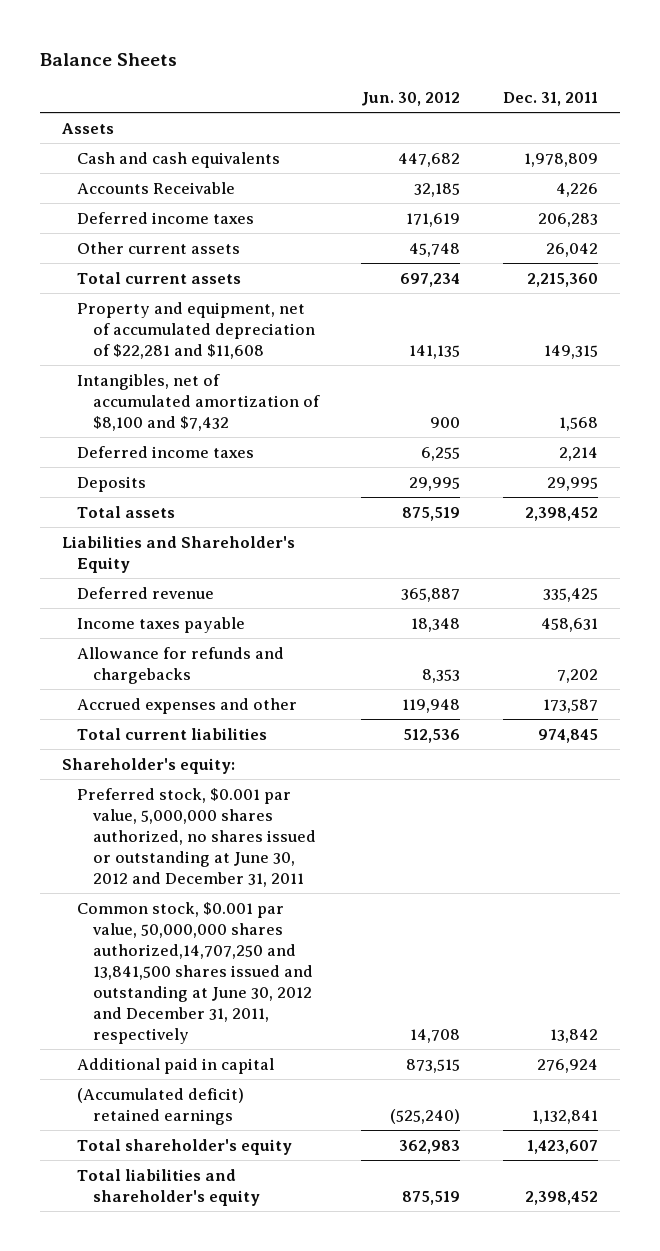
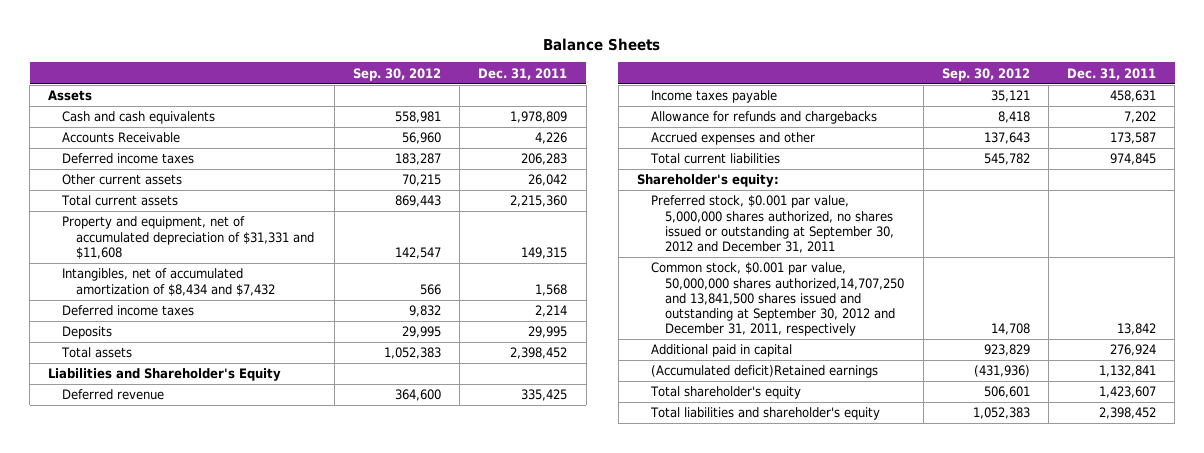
- | Jun. 30, 2012 | Dec. 31, 2011
+ | Sep. 30, 2012 | Dec. 31, 2011
- Property and equipment, net of accumulated depreciation of $22,281 and $11,608 | 141,135 | 149,315
- Intangibles, net of accumulated amortization of $8,100 and $7,432 | 900 | 1,568
+ Property and equipment, net of accumulated depreciation of $31,331 and $11,608 | 142,547 | 149,315
+ Intangibles, net of accumulated amortization of $8,434 and $7,432 | 566 | 1,568
- Preferred stock, $0.001 par value, 5,000,000 shares authorized, no shares issued or outstanding at June 30, 2012 and December 31, 2011
- Common stock, $0.001 par value, 50,000,000 shares authorized,14,707,250 and 13,841,500 shares issued and outstanding at June 30, 2012 and December 31, 2011, respectively | 14,708 | 13,842
+ Preferred stock, $0.001 par value, 5,000,000 shares authorized, no shares issued or outstanding at September 30, 2012 and December 31, 2011
+ Common stock, $0.001 par value, 50,000,000 shares authorized,14,707,250 and 13,841,500 shares issued and outstanding at September 30, 2012 and December 31, 2011, respectively | 14,708 | 13,842
- (Accumulated deficit) retained earnings | (525,240) | 1,132,841
+ (Accumulated deficit)Retained earnings | (431,936) | 1,132,841

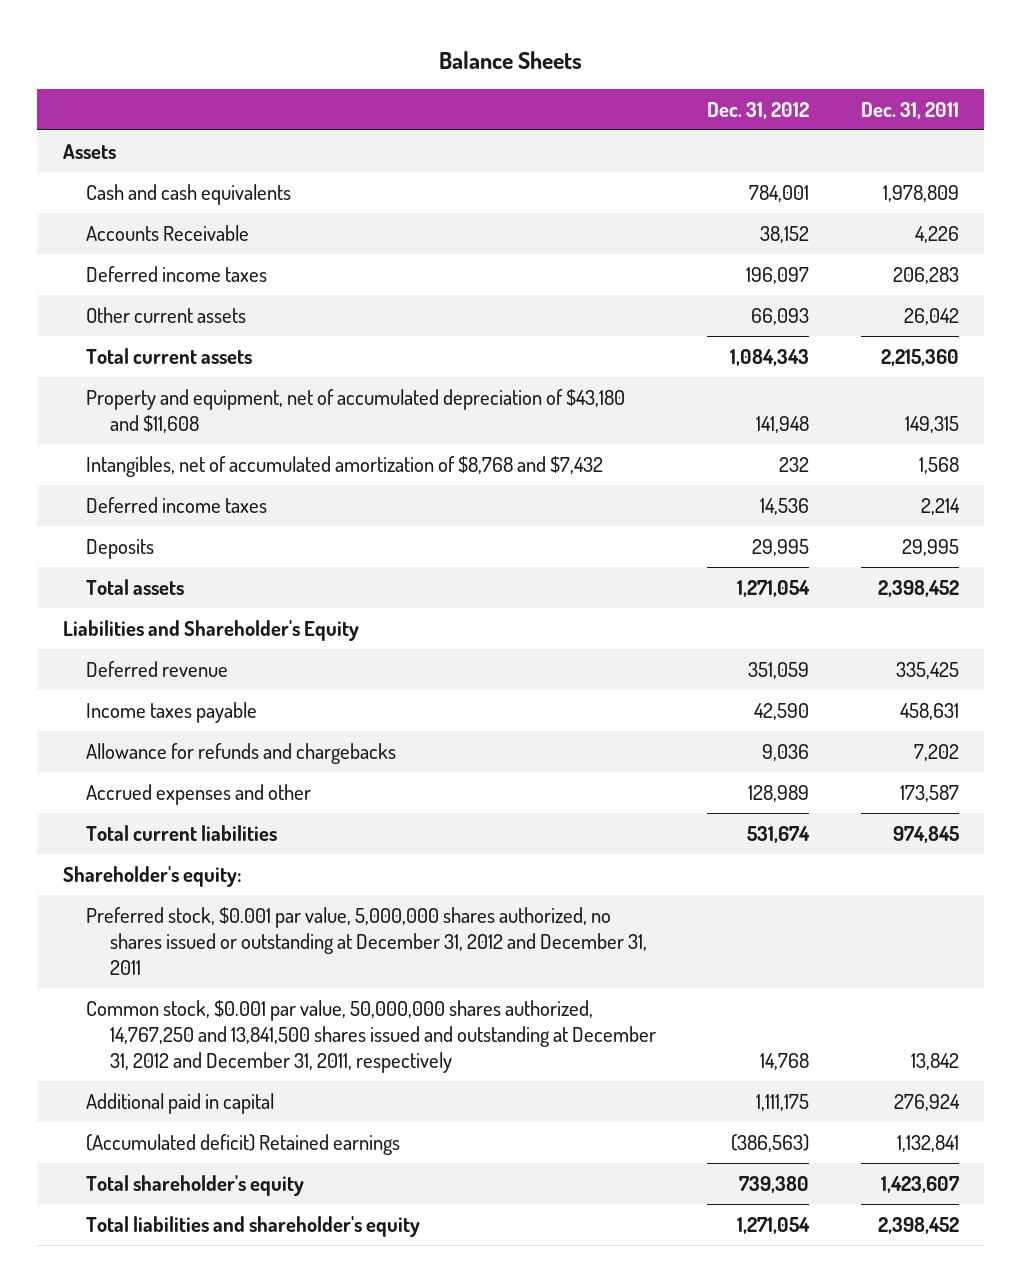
- | Sep. 30, 2012 | Dec. 31, 2011
+ | Dec. 31, 2012 | Dec. 31, 2011
- Property and equipment, net of accumulated depreciation of $31,331 and $11,608 | 142,547 | 149,315
- Intangibles, net of accumulated amortization of $8,434 and $7,432 | 566 | 1,568
+ Property and equipment, net of accumulated depreciation of $43,180 and $11,608 | 141,948 | 149,315
+ Intangibles, net of accumulated amortization of $8,768 and $7,432 | 232 | 1,568
- Preferred stock, $0.001 par value, 5,000,000 shares authorized, no shares issued or outstanding at September 30, 2012 and December 31, 2011
- Common stock, $0.001 par value, 50,000,000 shares authorized,14,707,250 and 13,841,500 shares issued and outstanding at September 30, 2012 and December 31, 2011, respectively | 14,708 | 13,842
+ Preferred stock, $0.001 par value, 5,000,000 shares authorized, no shares issued or outstanding at December 31, 2012 and December 31, 2011
+ Common stock, $0.001 par value, 50,000,000 shares authorized, 14,767,250 and 13,841,500 shares issued and outstanding at December 31, 2012 and December 31, 2011, respectively | 14,768 | 13,842
- (Accumulated deficit)Retained earnings | (431,936) | 1,132,841
+ (Accumulated deficit) Retained earnings | (386,563) | 1,132,841

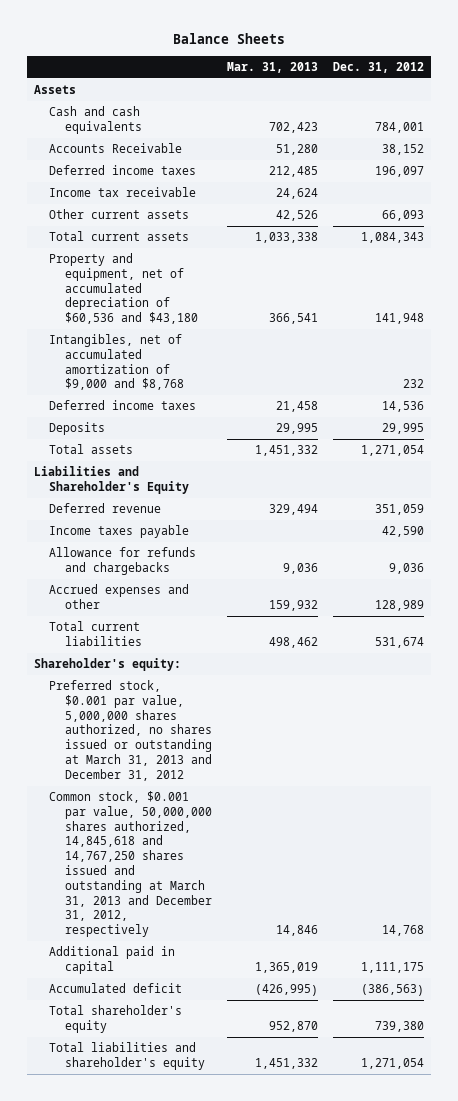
- | Dec. 31, 2012 | Dec. 31, 2011
+ | Mar. 31, 2013 | Dec. 31, 2012
+ Income tax receivable | 24,624 |
- Property and equipment, net of accumulated depreciation of $43,180 and $11,608 | 141,948 | 149,315
- Intangibles, net of accumulated amortization of $8,768 and $7,432 | 232 | 1,568
+ Property and equipment, net of accumulated depreciation of $60,536 and $43,180 | 366,541 | 141,948
+ Intangibles, net of accumulated amortization of $9,000 and $8,768 | | 232
- Preferred stock, $0.001 par value, 5,000,000 shares authorized, no shares issued or outstanding at December 31, 2012 and December 31, 2011
- Common stock, $0.001 par value, 50,000,000 shares authorized, 14,767,250 and 13,841,500 shares issued and outstanding at December 31, 2012 and December 31, 2011, respectively | 14,768 | 13,842
+ Preferred stock, $0.001 par value, 5,000,000 shares authorized, no shares issued or outstanding at March 31, 2013 and December 31, 2012
+ Common stock, $0.001 par value, 50,000,000 shares authorized, 14,845,618 and 14,767,250 shares issued and outstanding at March 31, 2013 and December 31, 2012, respectively | 14,846 | 14,768
- (Accumulated deficit) Retained earnings | (386,563) | 1,132,841
+ Accumulated deficit | (426,995) | (386,563)

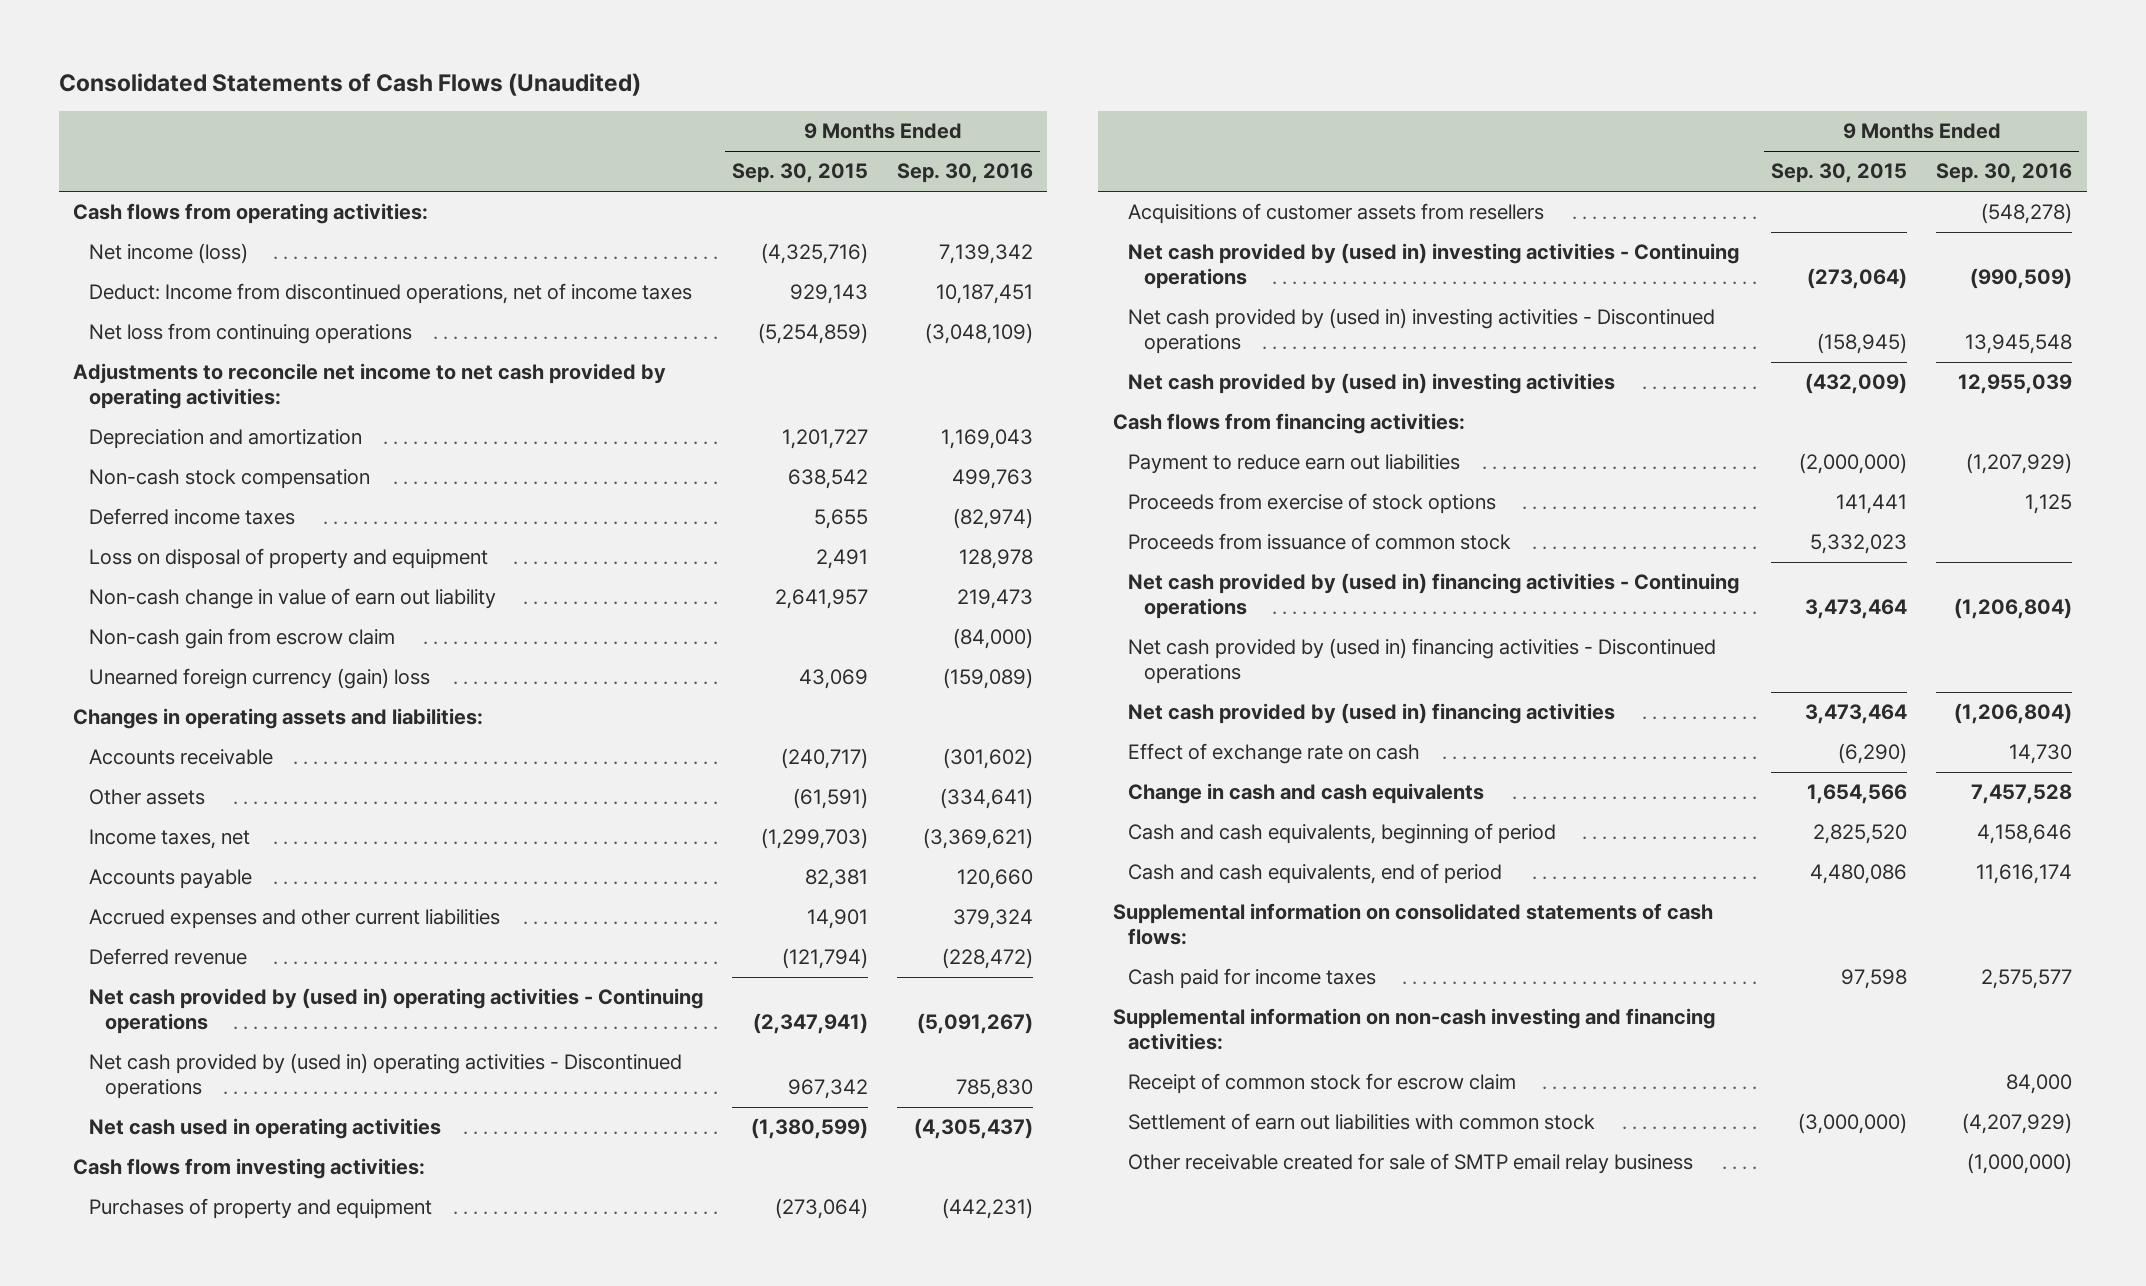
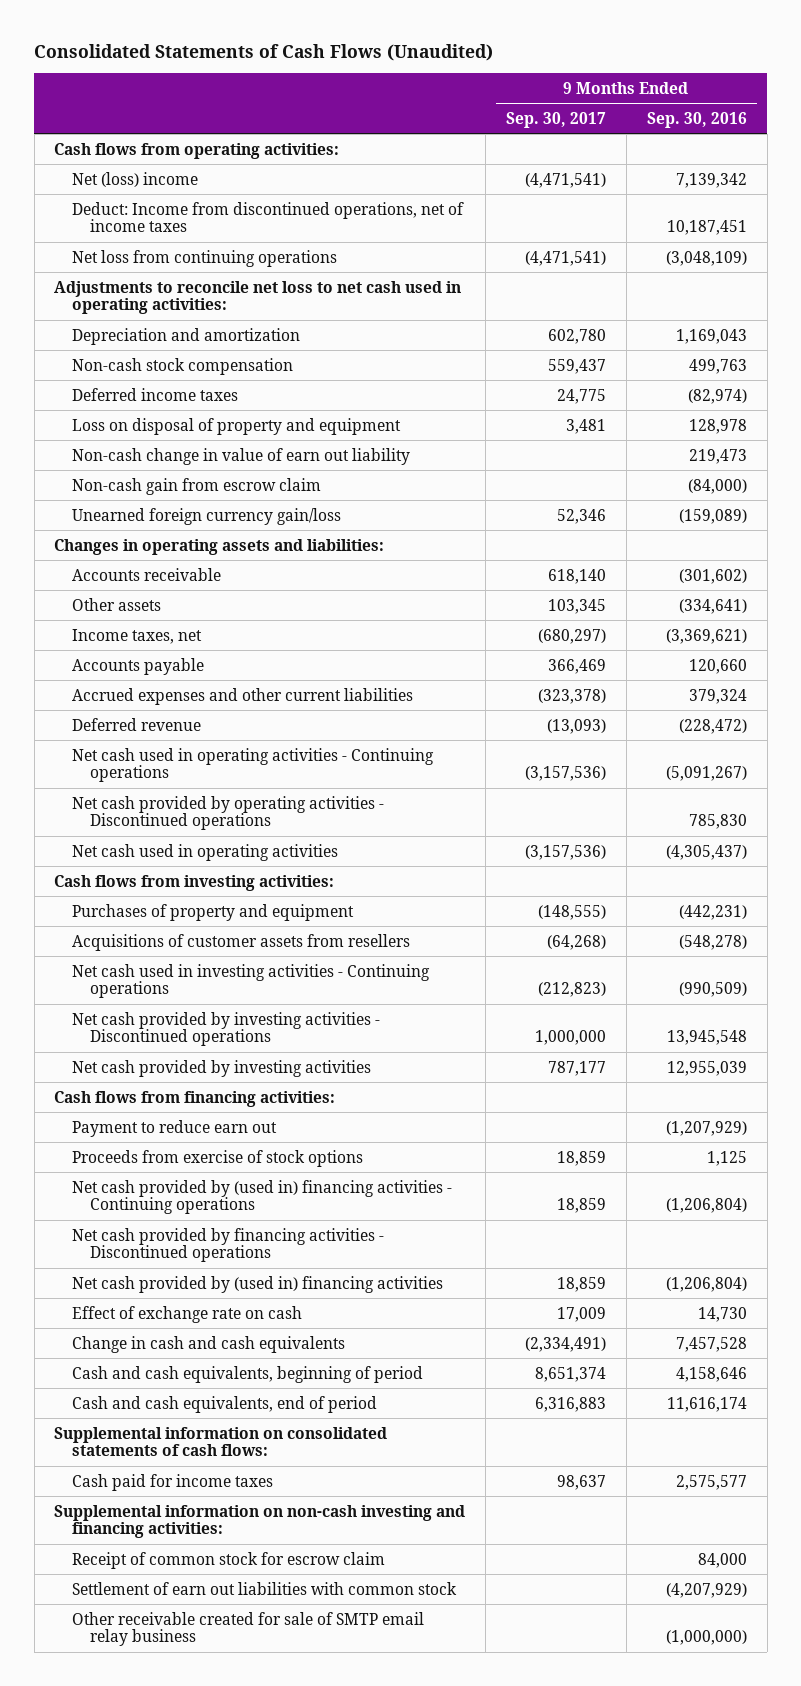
- | 9 Months Ended Sep. 30, 2015 | 9 Months Ended Sep. 30, 2016
+ | 9 Months Ended Sep. 30, 2017 | 9 Months Ended Sep. 30, 2016
- Net income (loss) | (4,325,716) | 7,139,342
+ Net (loss) income | (4,471,541) | 7,139,342
- Adjustments to reconcile net income to net cash provided by operating activities:
+ Adjustments to reconcile net loss to net cash used in operating activities:
- Unearned foreign currency (gain) loss | 43,069 | (159,089)
+ Unearned foreign currency gain/loss | 52,346 | (159,089)
- Net cash provided by (used in) operating activities - Continuing operations | (2,347,941) | (5,091,267)
- Net cash provided by (used in) operating activities - Discontinued operations | 967,342 | 785,830
+ Net cash used in operating activities - Continuing operations | (3,157,536) | (5,091,267)
+ Net cash provided by operating activities - Discontinued operations | | 785,830
- Net cash provided by (used in) investing activities - Continuing operations | (273,064) | (990,509)
- Net cash provided by (used in) investing activities - Discontinued operations | (158,945) | 13,945,548
- Net cash provided by (used in) investing activities | (432,009) | 12,955,039
+ Net cash used in investing activities - Continuing operations | (212,823) | (990,509)
+ Net cash provided by investing activities - Discontinued operations | 1,000,000 | 13,945,548
+ Net cash provided by investing activities | 787,177 | 12,955,039
- Payment to reduce earn out liabilities | (2,000,000) | (1,207,929)
+ Payment to reduce earn out | | (1,207,929)
- Proceeds from issuance of common stock | 5,332,023 |
- Net cash provided by (used in) financing activities - Discontinued operations
+ Net cash provided by financing activities - Discontinued operations

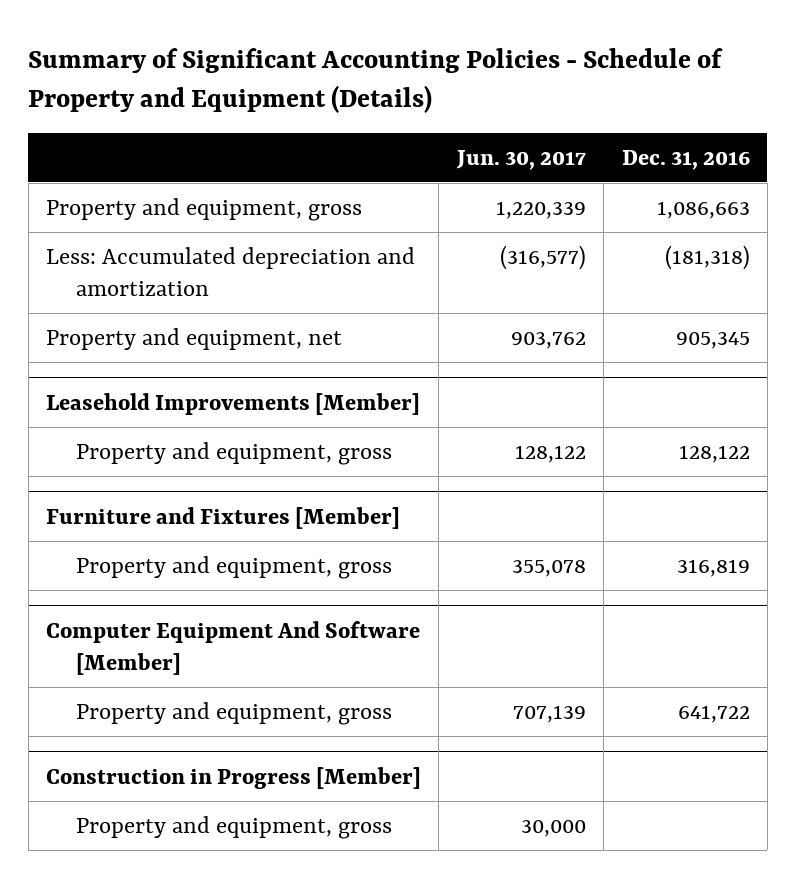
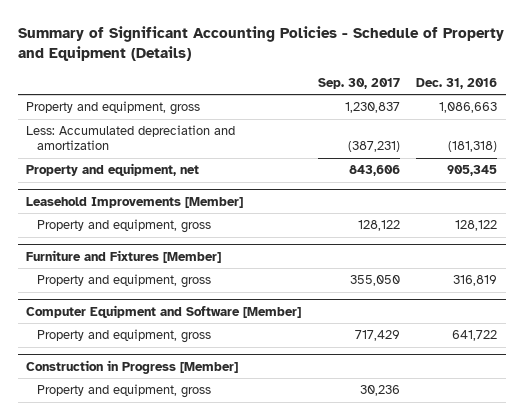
- | Jun. 30, 2017 | Dec. 31, 2016
+ | Sep. 30, 2017 | Dec. 31, 2016
- Computer Equipment And Software [Member]
+ Computer Equipment and Software [Member]

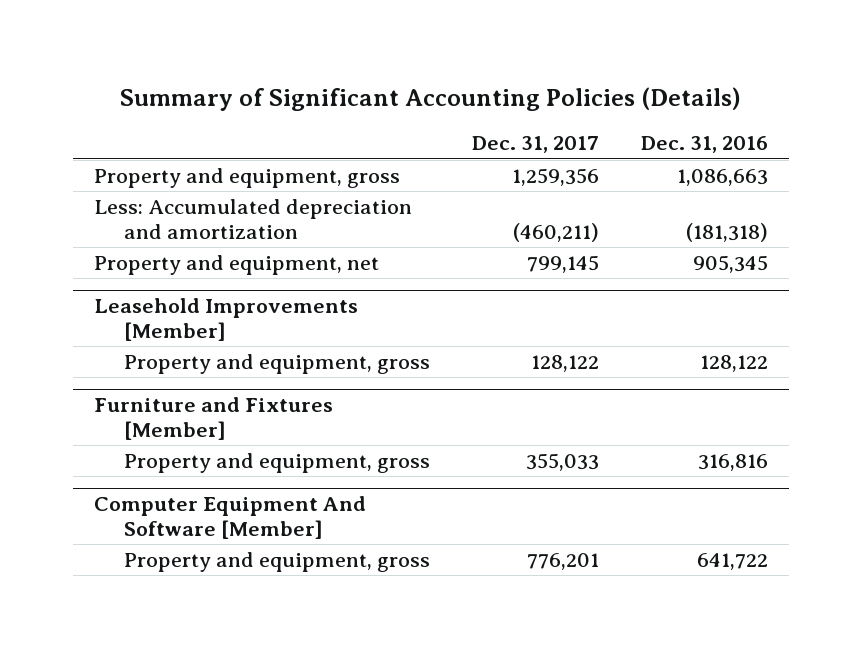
- Summary of Significant Accounting Policies - Schedule of Property and Equipment (Details)
+ Summary of Significant Accounting Policies (Details)
- | Sep. 30, 2017 | Dec. 31, 2016
+ | Dec. 31, 2017 | Dec. 31, 2016
@ Furniture and Fixtures [Member]
- Property and equipment, gross | 355,050 | 316,819
- Computer Equipment and Software [Member]
@ Furniture and Fixtures [Member]
+ Property and equipment, gross | 355,033 | 316,816
+ Computer Equipment And Software [Member]
- Construction in Progress [Member]
- Property and equipment, gross | 30,236 |

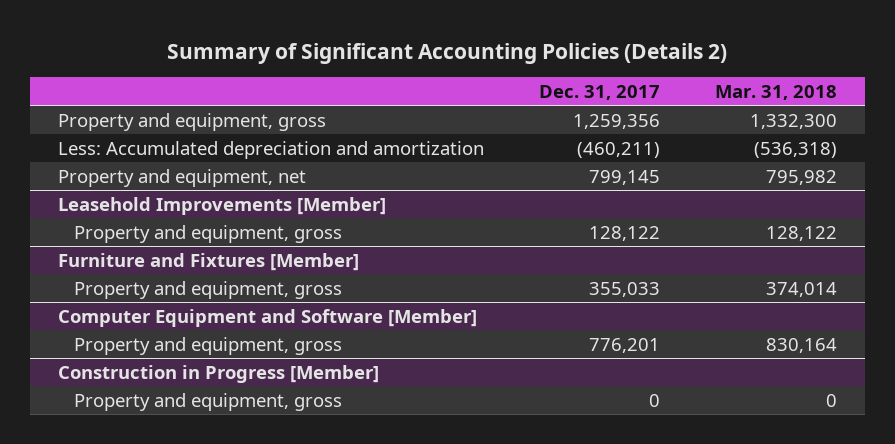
- Summary of Significant Accounting Policies (Details)
+ Summary of Significant Accounting Policies (Details 2)
- | Dec. 31, 2017 | Dec. 31, 2016
+ | Dec. 31, 2017 | Mar. 31, 2018
- Computer Equipment And Software [Member]
+ Computer Equipment and Software [Member]
+ Construction in Progress [Member]
+ Property and equipment, gross | 0 | 0

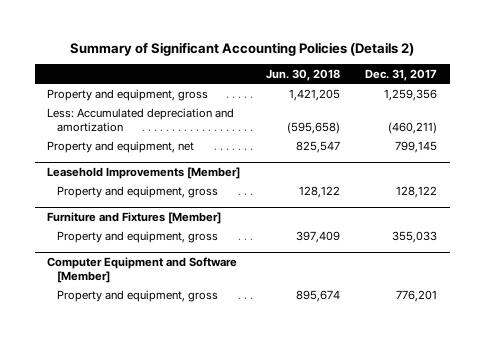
- | Dec. 31, 2017 | Mar. 31, 2018
+ | Jun. 30, 2018 | Dec. 31, 2017
- Construction in Progress [Member]
- Property and equipment, gross | 0 | 0

